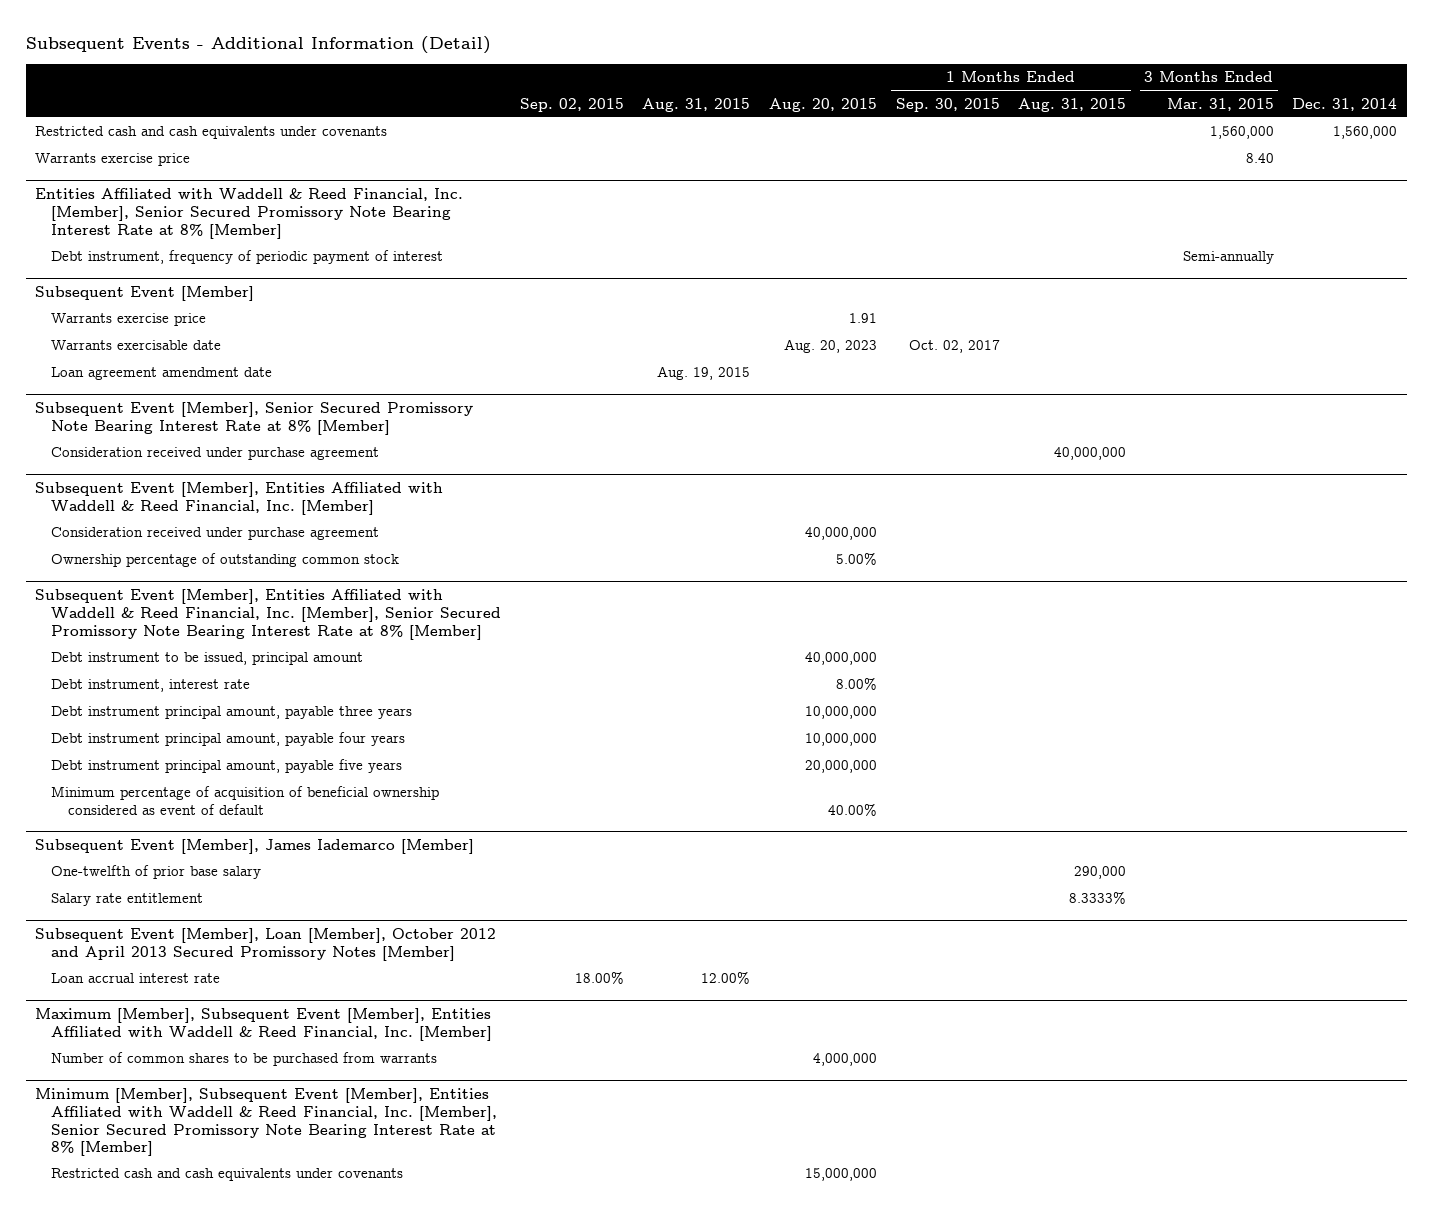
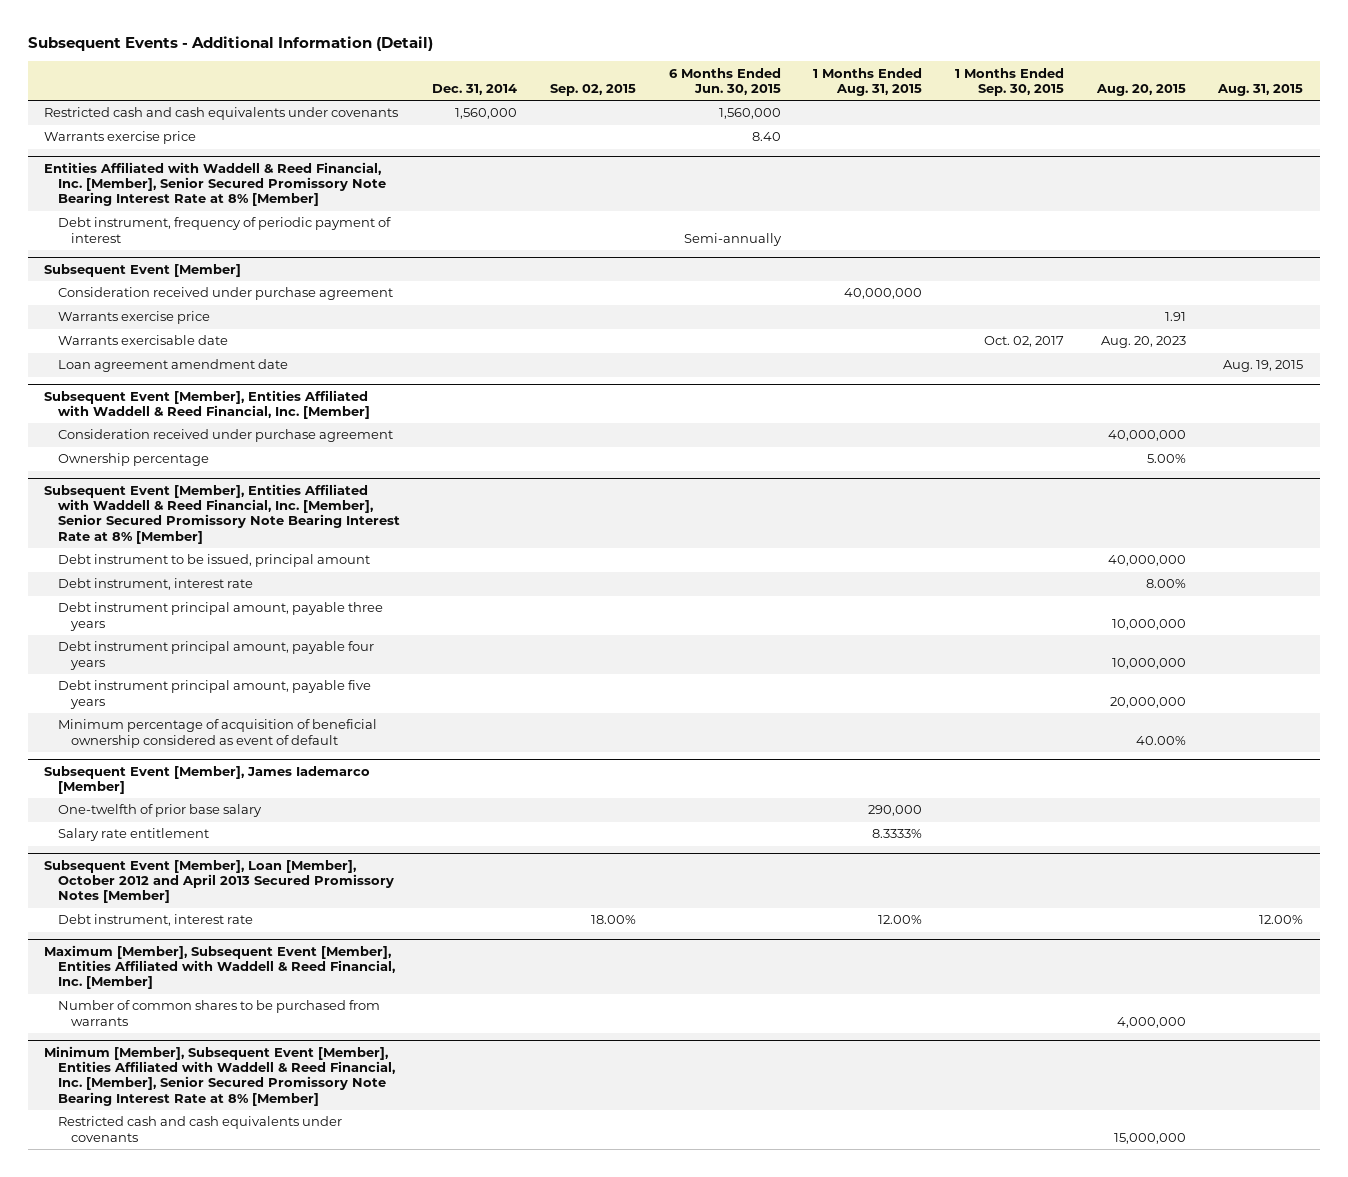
- | Sep. 02, 2015 | Aug. 31, 2015 | Aug. 20, 2015 | 1 Months Ended Sep. 30, 2015 | 1 Months Ended Aug. 31, 2015 | 3 Months Ended Mar. 31, 2015 | Dec. 31, 2014
+ | Dec. 31, 2014 | Sep. 02, 2015 | 6 Months Ended Jun. 30, 2015 | 1 Months Ended Aug. 31, 2015 | 1 Months Ended Sep. 30, 2015 | Aug. 20, 2015 | Aug. 31, 2015
@ Subsequent Event [Member]
+ Consideration received under purchase agreement | | | | 40,000,000 | | |
- Subsequent Event [Member], Senior Secured Promissory Note Bearing Interest Rate at 8% [Member]
- Consideration received under purchase agreement | | | | | 40,000,000 | |
@ Subsequent Event [Member], Entities Affiliated with Waddell & Reed Financial, Inc. [Member]
- Ownership percentage of outstanding common stock | | | 5.00% | | | |
+ Ownership percentage | | | | | | 5.00% |
@ Subsequent Event [Member], Loan [Member], October 2012 and April 2013 Secured Promissory Notes [Member]
- Loan accrual interest rate | 18.00% | 12.00% | | | | |
+ Debt instrument, interest rate | | 18.00% | | 12.00% | | | 12.00%

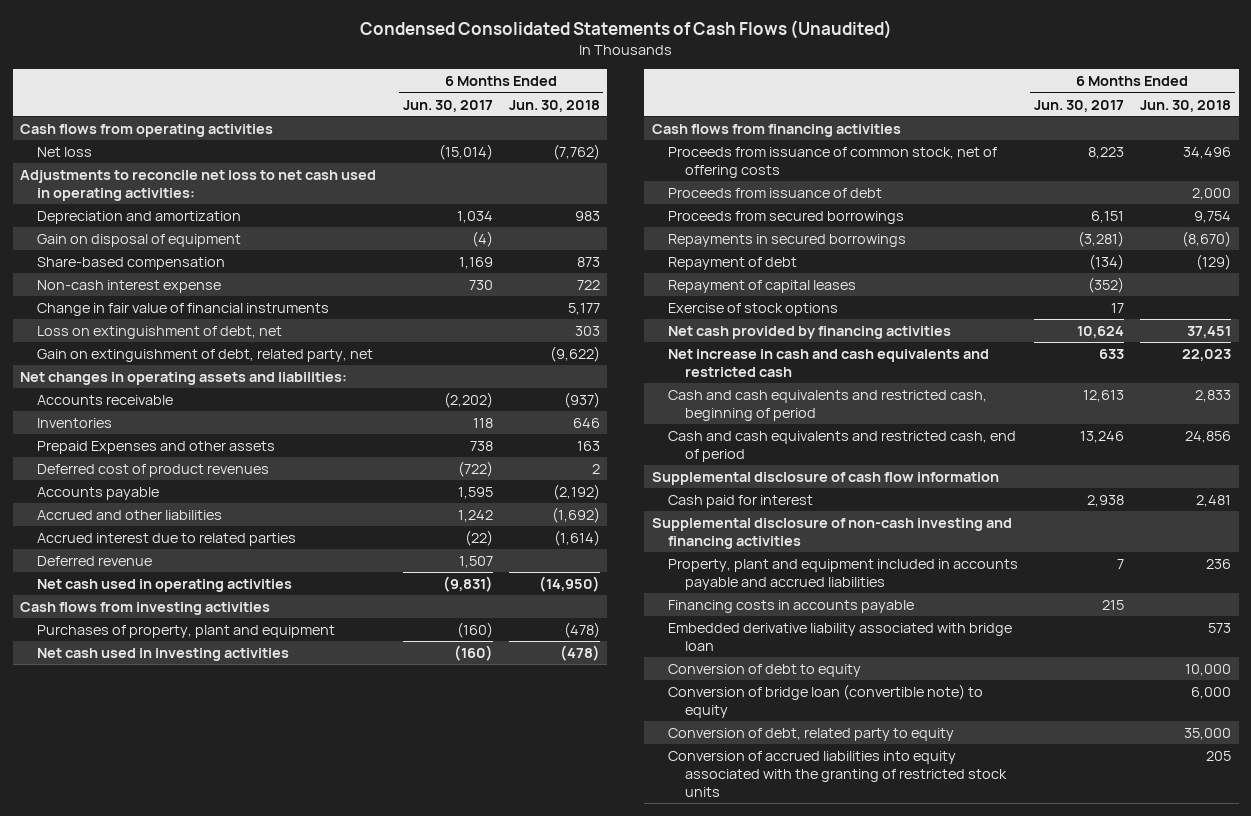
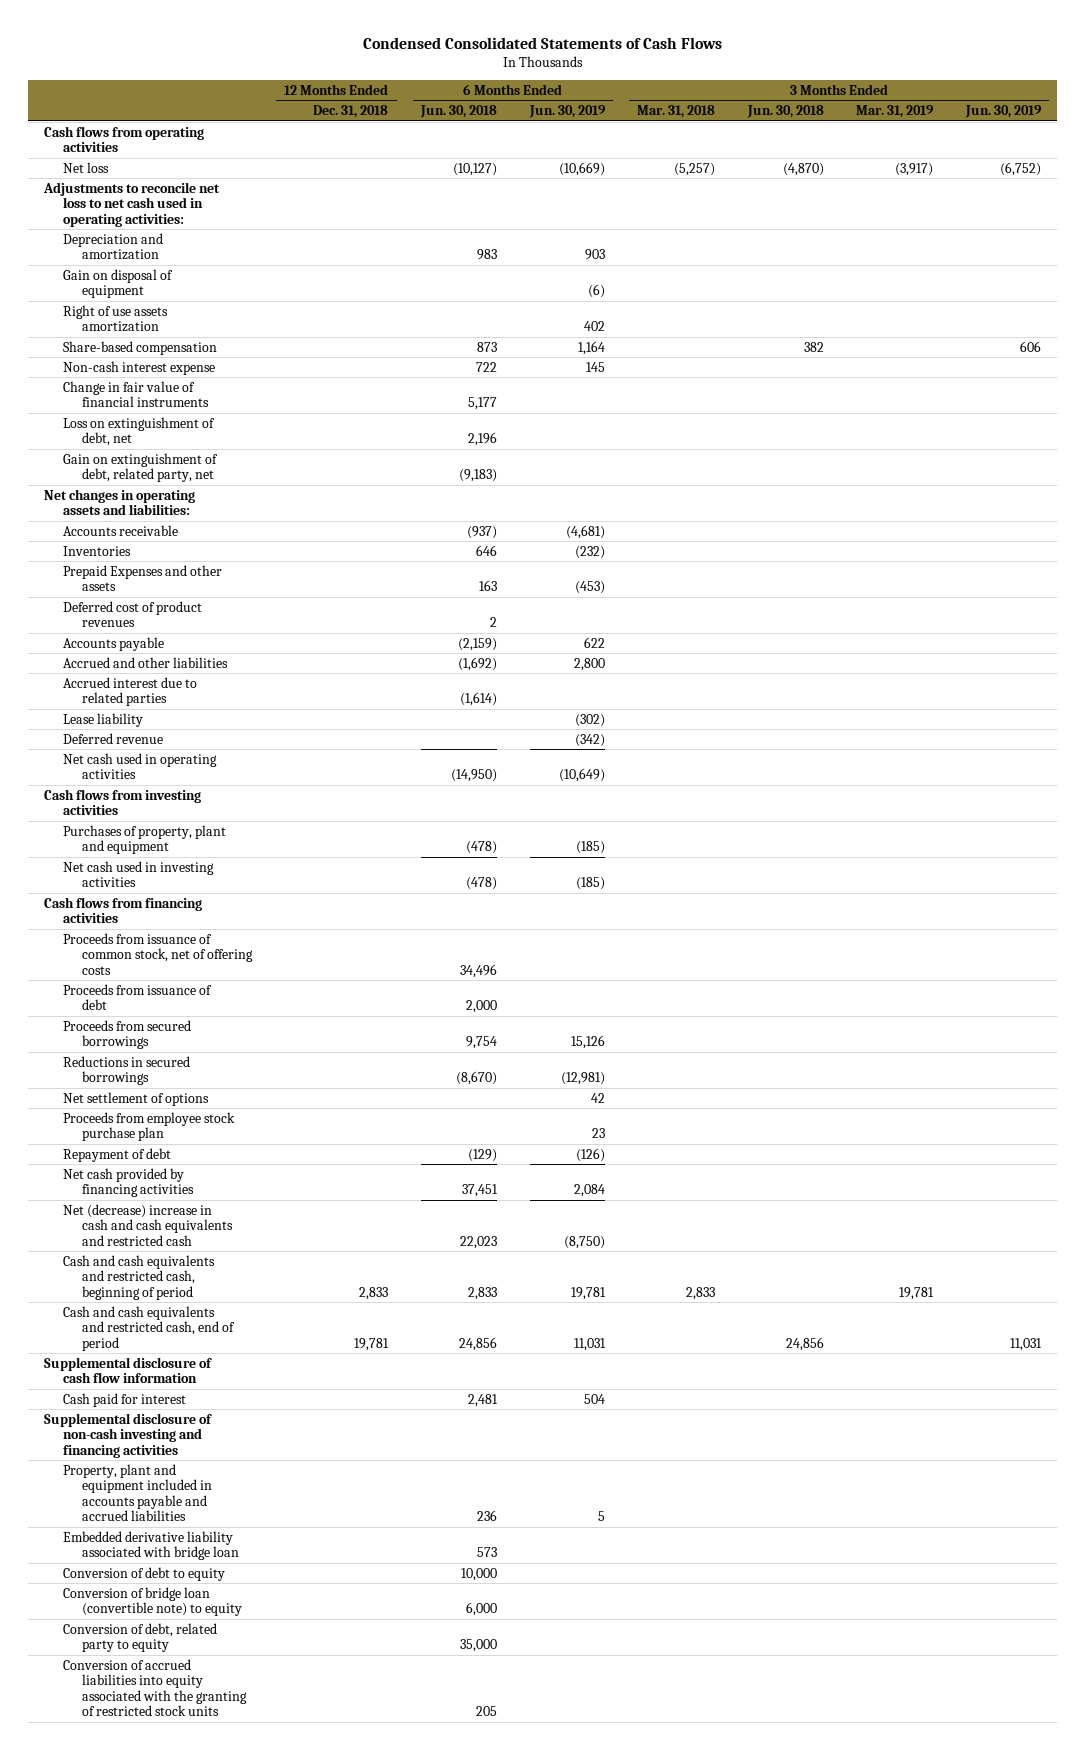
- Condensed Consolidated Statements of Cash Flows (Unaudited)
+ Condensed Consolidated Statements of Cash Flows
- | 6 Months Ended Jun. 30, 2017 | 6 Months Ended Jun. 30, 2018
+ | 12 Months Ended Dec. 31, 2018 | 6 Months Ended Jun. 30, 2018 | 6 Months Ended Jun. 30, 2019 | 3 Months Ended Mar. 31, 2018 | 3 Months Ended Jun. 30, 2018 | 3 Months Ended Mar. 31, 2019 | 3 Months Ended Jun. 30, 2019
- Net loss | (15,014) | (7,762)
+ Net loss | | (10,127) | (10,669) | (5,257) | (4,870) | (3,917) | (6,752)
+ Right of use assets amortization | | | 402 | | | |
- Loss on extinguishment of debt, net | | 303
- Gain on extinguishment of debt, related party, net | | (9,622)
+ Loss on extinguishment of debt, net | | 2,196 | | | | |
+ Gain on extinguishment of debt, related party, net | | (9,183) | | | | |
- Accounts payable | 1,595 | (2,192)
+ Accounts payable | | (2,159) | 622 | | | |
+ Lease liability | | | (302) | | | |
- Repayments in secured borrowings | (3,281) | (8,670)
+ Reductions in secured borrowings | | (8,670) | (12,981) | | | |
+ Net settlement of options | | | 42 | | | |
+ Proceeds from employee stock purchase plan | | | 23 | | | |
- Repayment of capital leases | (352) |
- Exercise of stock options | 17 |
- Net increase in cash and cash equivalents and restricted cash | 633 | 22,023
+ Net (decrease) increase in cash and cash equivalents and restricted cash | | 22,023 | (8,750) | | | |
- Financing costs in accounts payable | 215 |

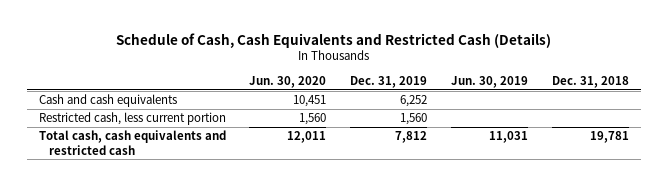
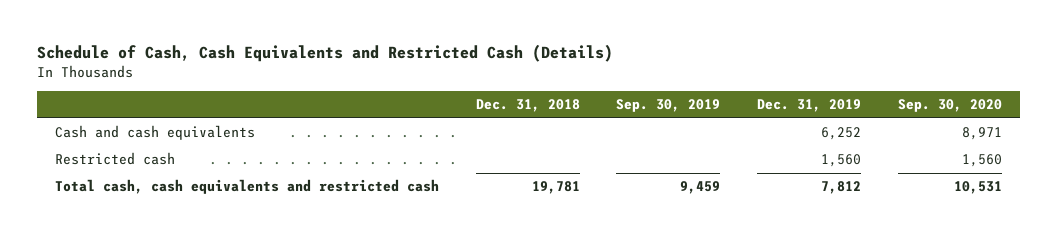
- | Jun. 30, 2020 | Dec. 31, 2019 | Jun. 30, 2019 | Dec. 31, 2018
+ | Dec. 31, 2018 | Sep. 30, 2019 | Dec. 31, 2019 | Sep. 30, 2020
- Restricted cash, less current portion | 1,560 | 1,560 | |
+ Restricted cash | | | 1,560 | 1,560

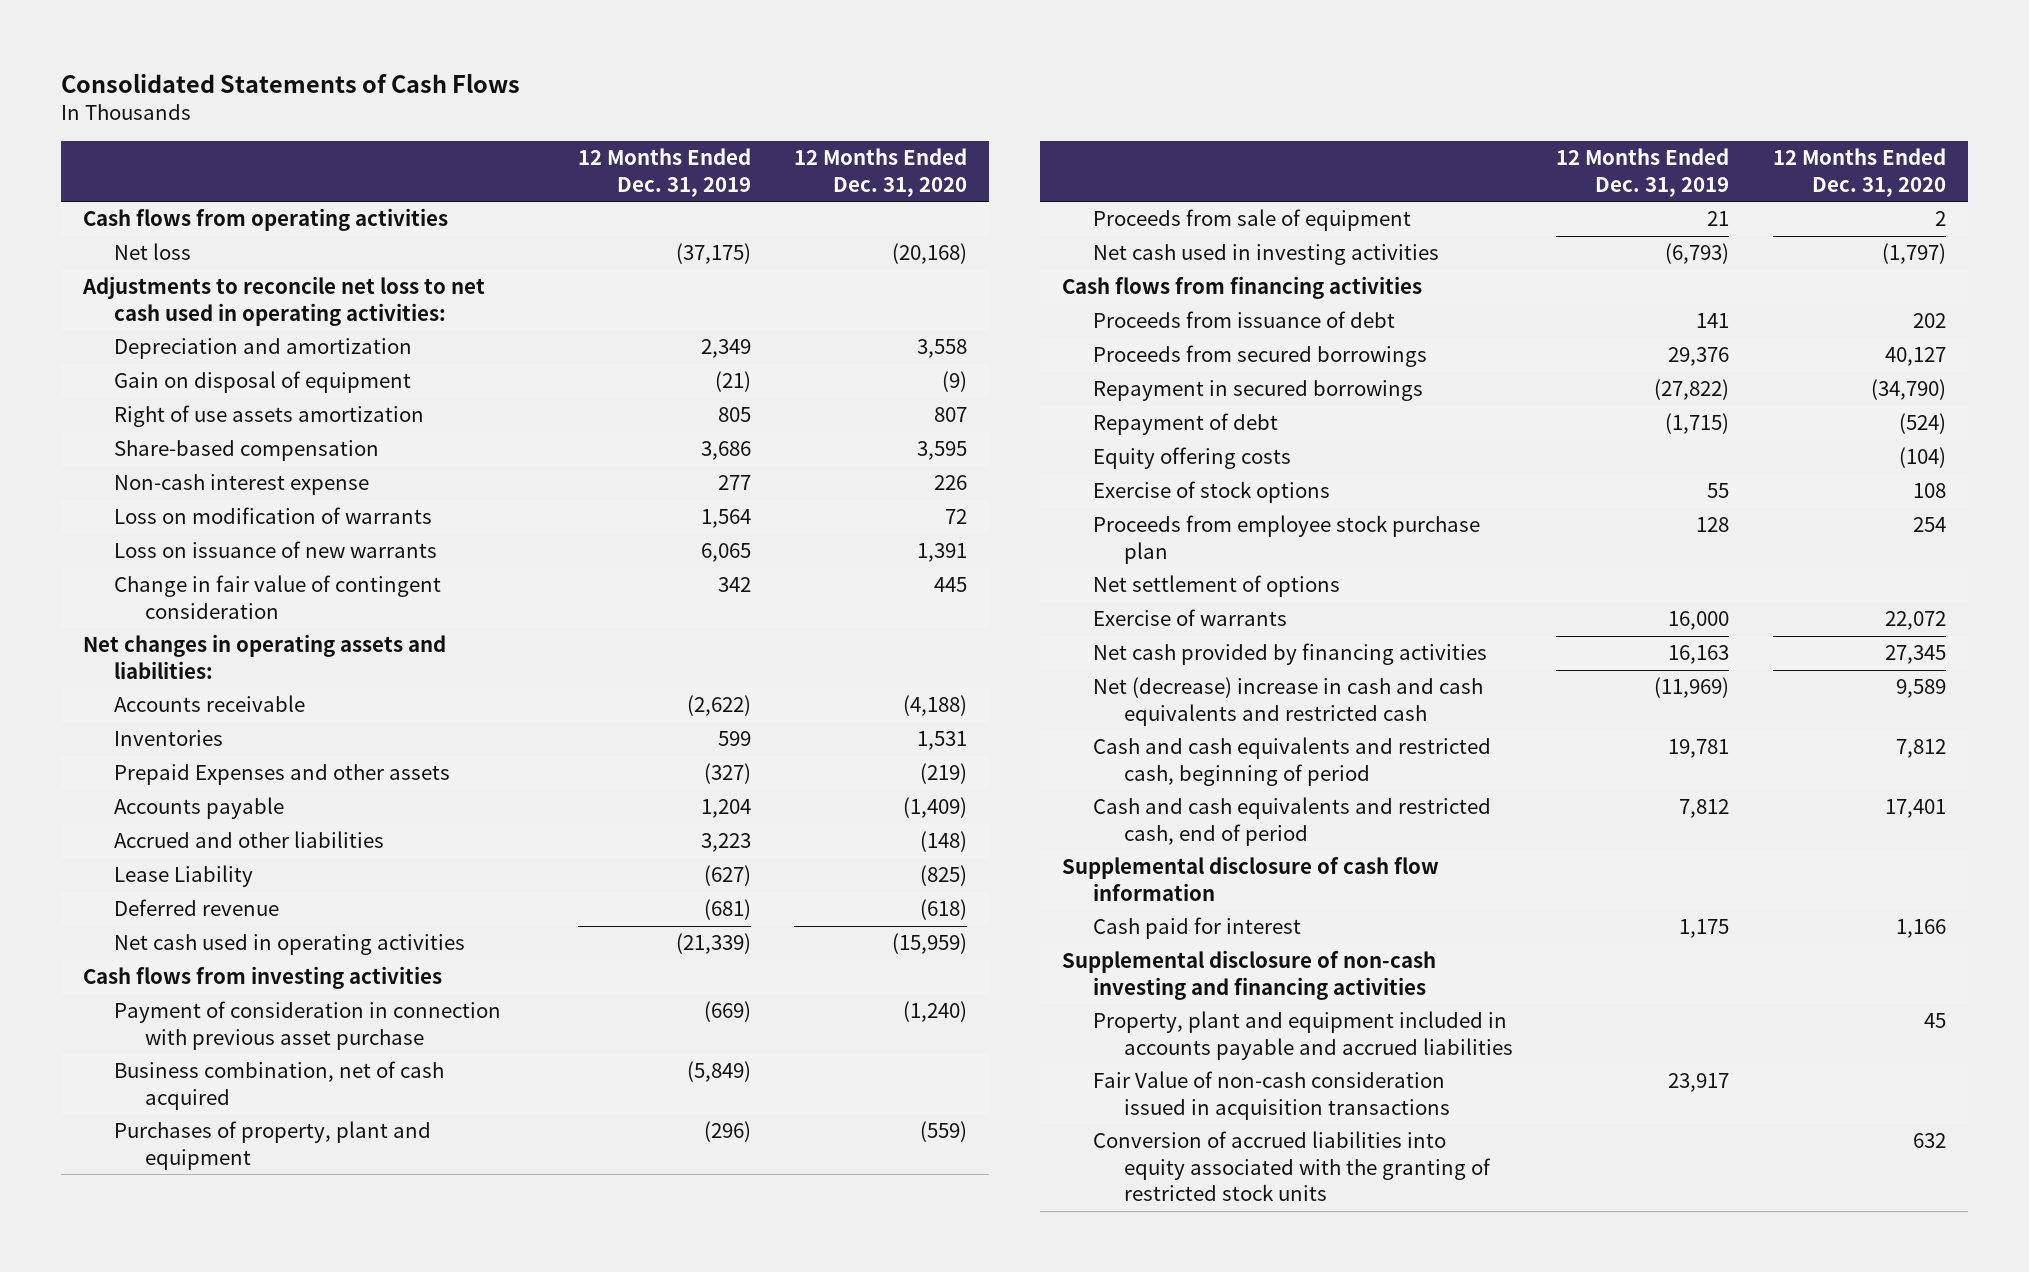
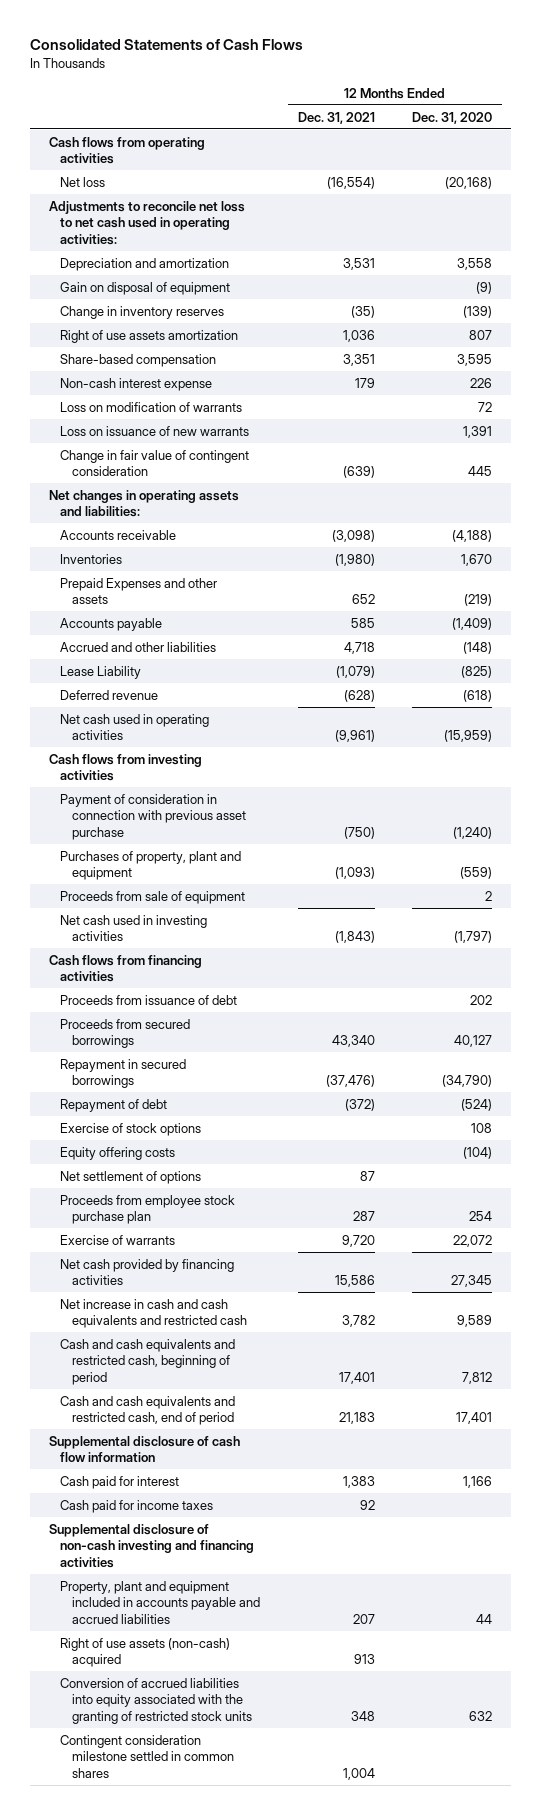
- | 12 Months Ended Dec. 31, 2019 | 12 Months Ended Dec. 31, 2020
+ | 12 Months Ended Dec. 31, 2021 | 12 Months Ended Dec. 31, 2020
+ Change in inventory reserves | (35) | (139)
- Inventories | 599 | 1,531
+ Inventories | (1,980) | 1,670
- Business combination, net of cash acquired | (5,849) |
moved down: Equity offering costs | | (104)
moved down: Proceeds from employee stock purchase plan | 287 | 254
- Net (decrease) increase in cash and cash equivalents and restricted cash | (11,969) | 9,589
+ Net increase in cash and cash equivalents and restricted cash | 3,782 | 9,589
+ Cash paid for income taxes | 92 |
- Property, plant and equipment included in accounts payable and accrued liabilities | | 45
- Fair Value of non-cash consideration issued in acquisition transactions | 23,917 |
+ Property, plant and equipment included in accounts payable and accrued liabilities | 207 | 44
+ Right of use assets (non-cash) acquired | 913 |
+ Contingent consideration milestone settled in common shares | 1,004 |

